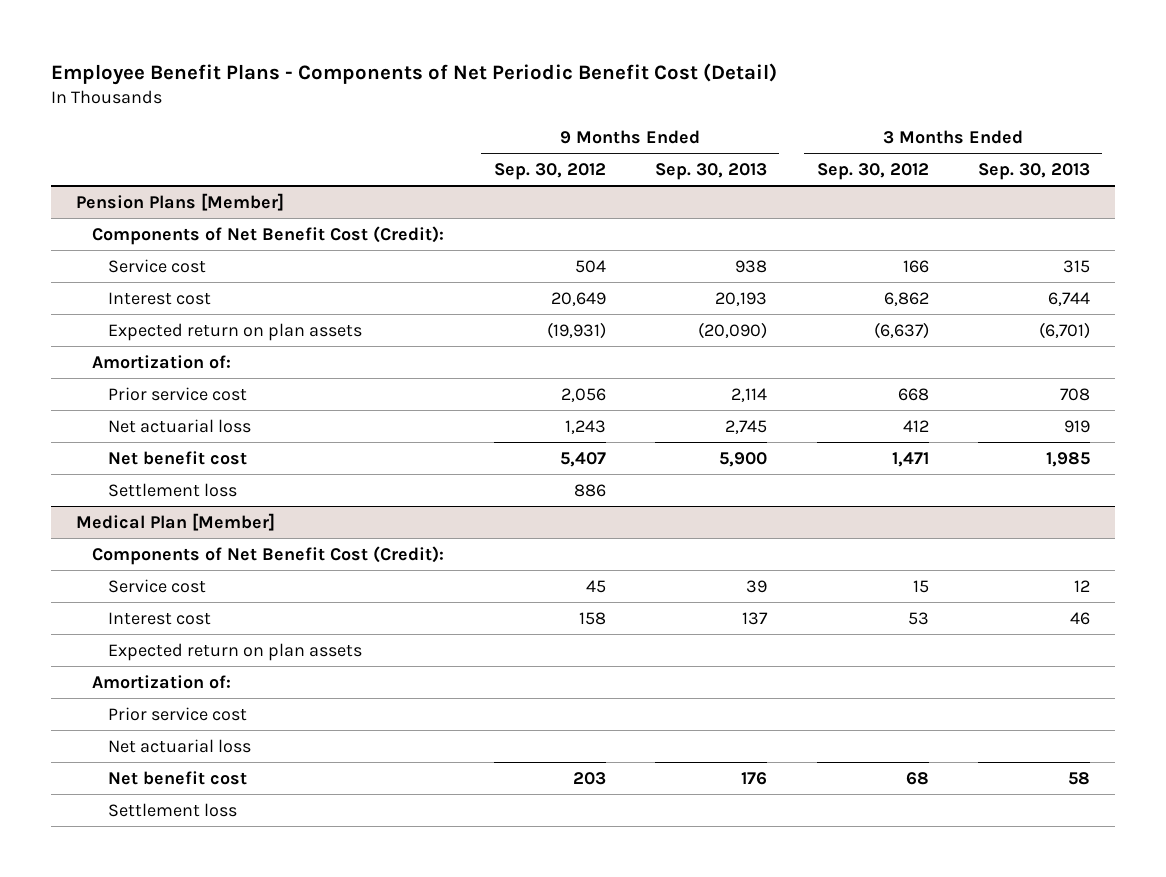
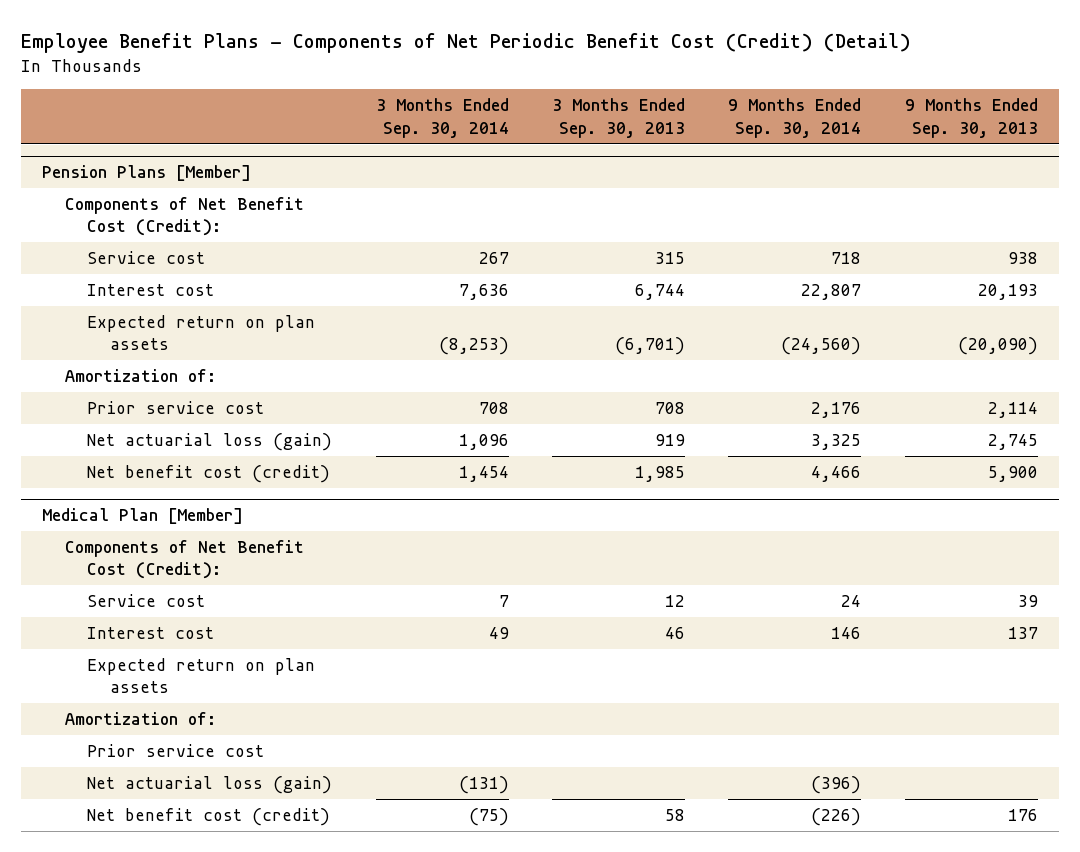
- Employee Benefit Plans - Components of Net Periodic Benefit Cost (Detail)
+ Employee Benefit Plans - Components of Net Periodic Benefit Cost (Credit) (Detail)
- | 9 Months Ended Sep. 30, 2012 | 9 Months Ended Sep. 30, 2013 | 3 Months Ended Sep. 30, 2012 | 3 Months Ended Sep. 30, 2013
+ | 3 Months Ended Sep. 30, 2014 | 3 Months Ended Sep. 30, 2013 | 9 Months Ended Sep. 30, 2014 | 9 Months Ended Sep. 30, 2013
@ Pension Plans [Member]
- Net actuarial loss | 1,243 | 2,745 | 412 | 919
- Net benefit cost | 5,407 | 5,900 | 1,471 | 1,985
- Settlement loss | 886 | | |
+ Net actuarial loss (gain) | 1,096 | 919 | 3,325 | 2,745
+ Net benefit cost (credit) | 1,454 | 1,985 | 4,466 | 5,900
@ Medical Plan [Member]
- Net actuarial loss
- Net benefit cost | 203 | 176 | 68 | 58
- Settlement loss
+ Net actuarial loss (gain) | (131) | | (396) |
+ Net benefit cost (credit) | (75) | 58 | (226) | 176

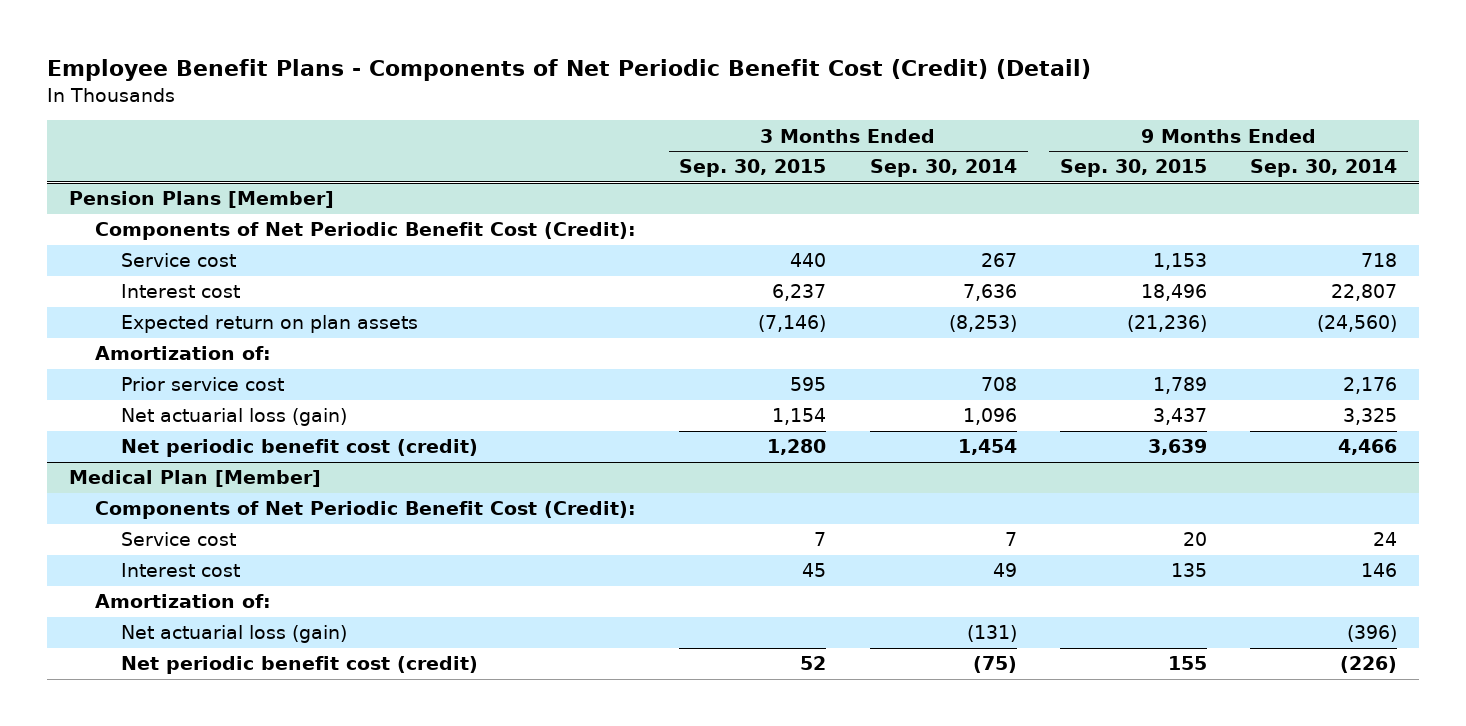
- | 3 Months Ended Sep. 30, 2014 | 3 Months Ended Sep. 30, 2013 | 9 Months Ended Sep. 30, 2014 | 9 Months Ended Sep. 30, 2013
+ | 3 Months Ended Sep. 30, 2015 | 3 Months Ended Sep. 30, 2014 | 9 Months Ended Sep. 30, 2015 | 9 Months Ended Sep. 30, 2014
@ Pension Plans [Member]
- Components of Net Benefit Cost (Credit):
+ Components of Net Periodic Benefit Cost (Credit):
- Net benefit cost (credit) | 1,454 | 1,985 | 4,466 | 5,900
+ Net periodic benefit cost (credit) | 1,280 | 1,454 | 3,639 | 4,466
@ Medical Plan [Member]
- Components of Net Benefit Cost (Credit):
+ Components of Net Periodic Benefit Cost (Credit):
- Expected return on plan assets
- Prior service cost
- Net benefit cost (credit) | (75) | 58 | (226) | 176
+ Net periodic benefit cost (credit) | 52 | (75) | 155 | (226)

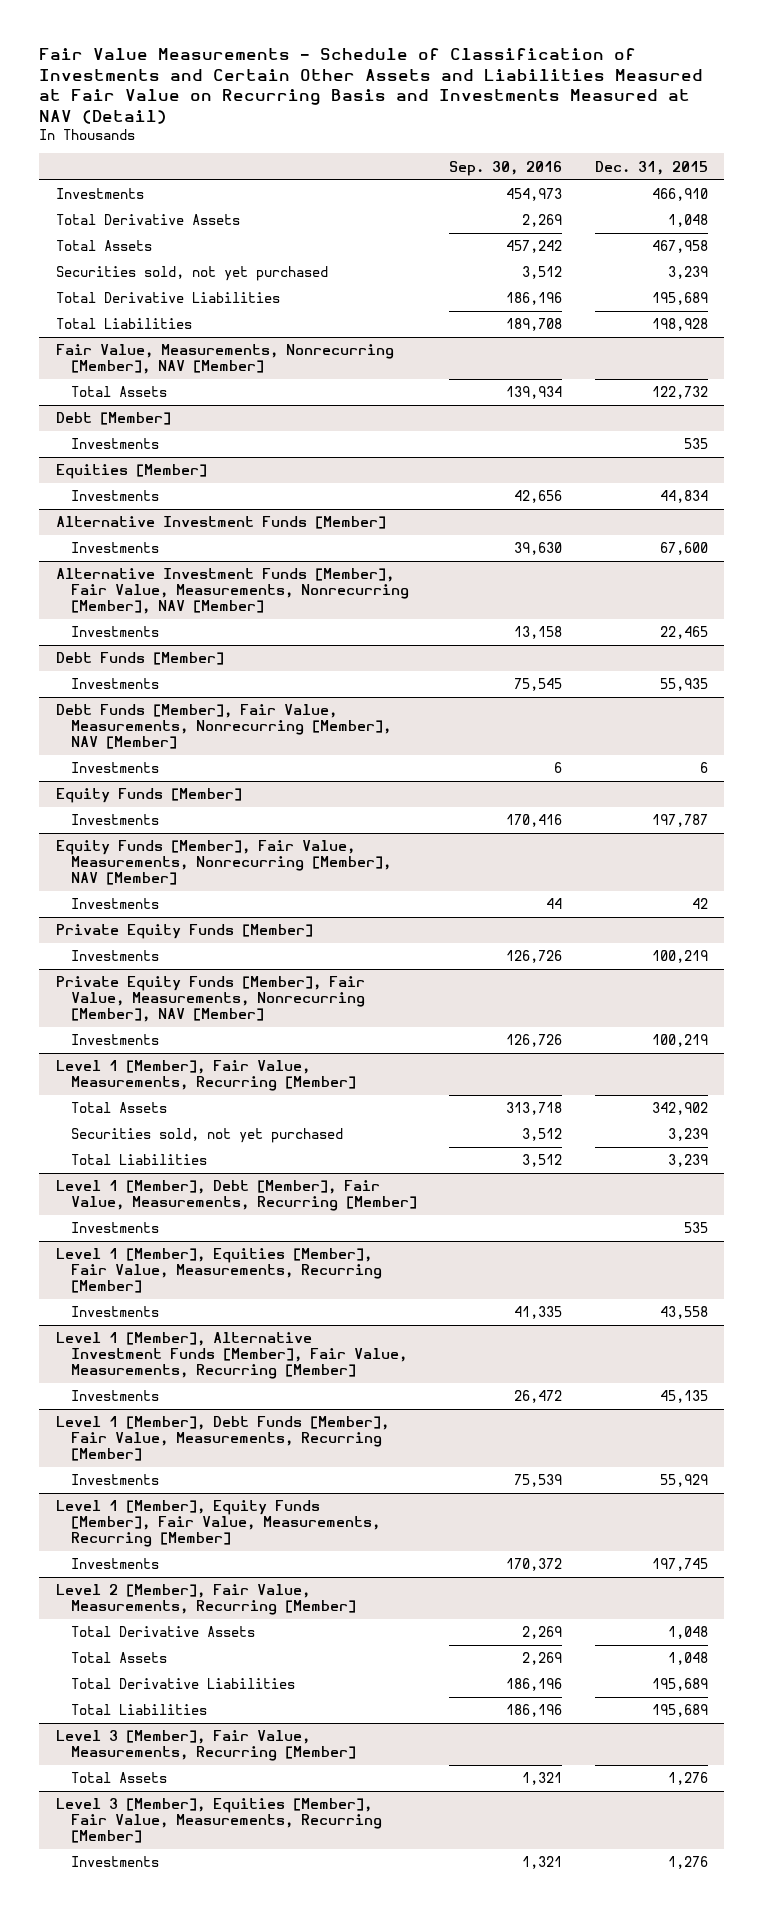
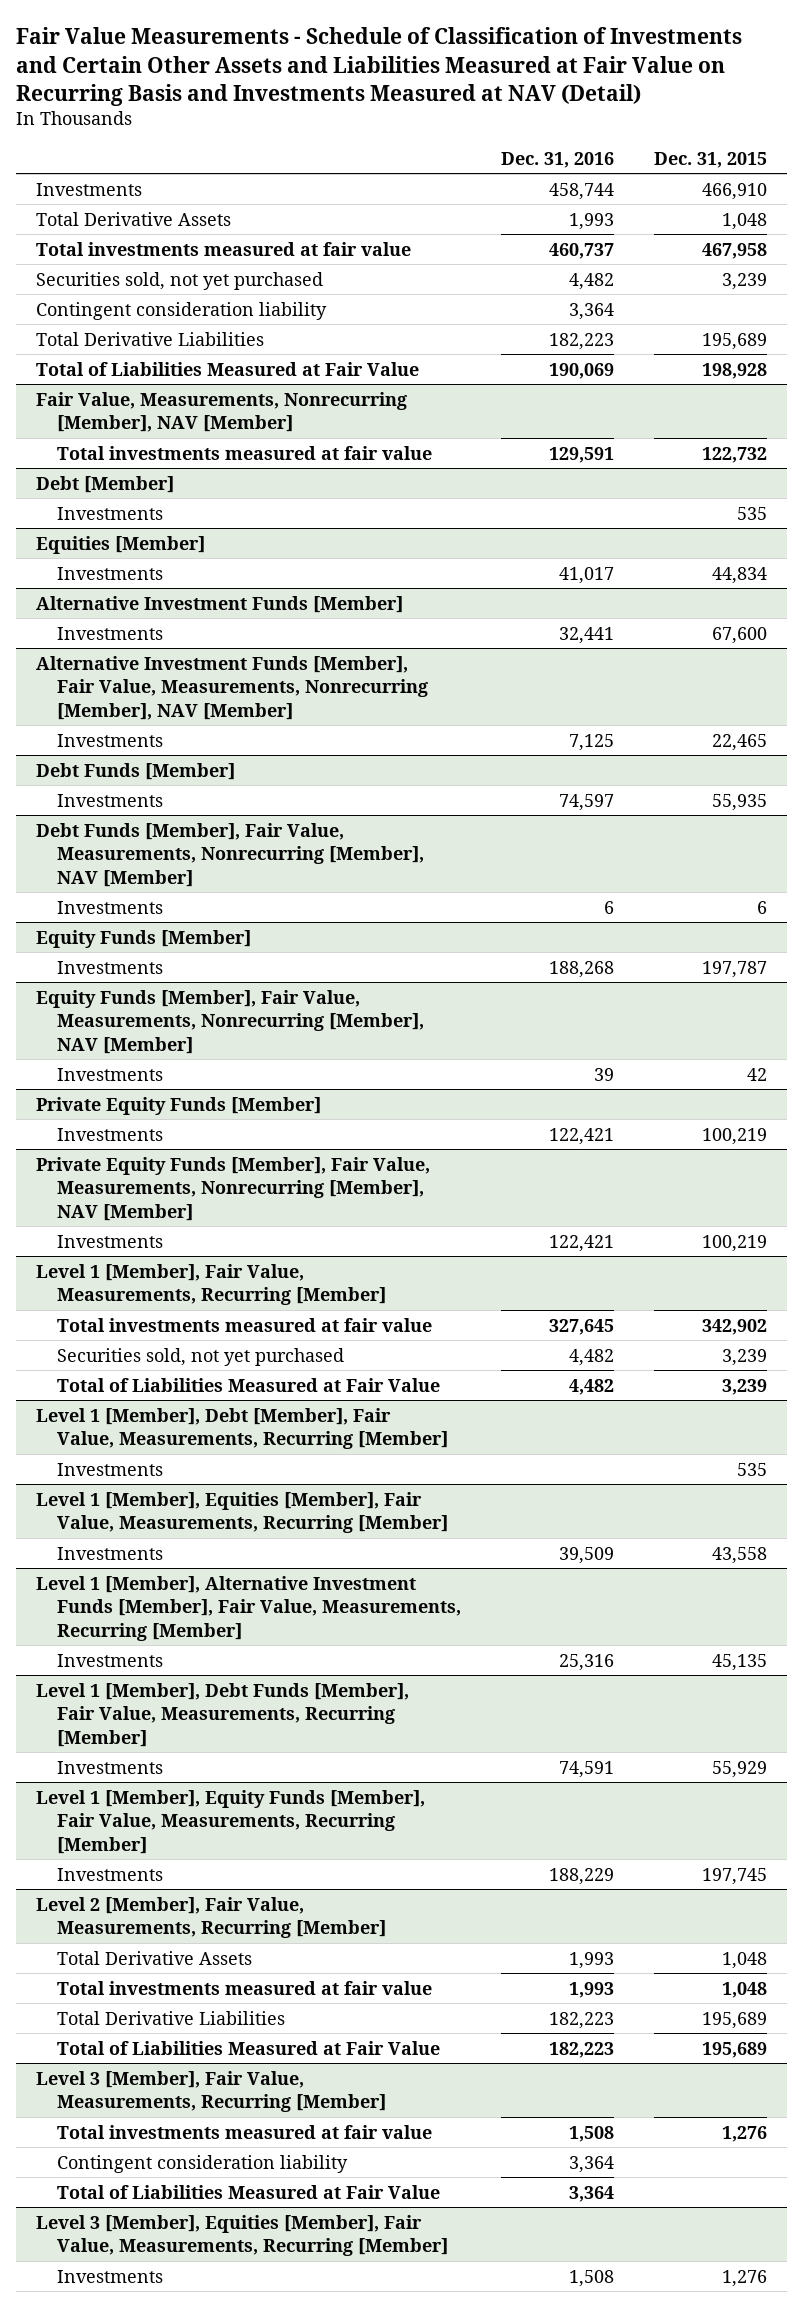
- | Sep. 30, 2016 | Dec. 31, 2015
+ | Dec. 31, 2016 | Dec. 31, 2015
- Total Assets | 457,242 | 467,958
+ Total investments measured at fair value | 460,737 | 467,958
+ Contingent consideration liability | 3,364 |
- Total Liabilities | 189,708 | 198,928
+ Total of Liabilities Measured at Fair Value | 190,069 | 198,928
@ Fair Value, Measurements, Nonrecurring [Member], NAV [Member]
- Total Assets | 139,934 | 122,732
+ Total investments measured at fair value | 129,591 | 122,732
@ Level 1 [Member], Fair Value, Measurements, Recurring [Member]
- Total Assets | 313,718 | 342,902
+ Total investments measured at fair value | 327,645 | 342,902
- Total Liabilities | 3,512 | 3,239
+ Total of Liabilities Measured at Fair Value | 4,482 | 3,239
@ Level 2 [Member], Fair Value, Measurements, Recurring [Member]
- Total Assets | 2,269 | 1,048
+ Total investments measured at fair value | 1,993 | 1,048
- Total Liabilities | 186,196 | 195,689
+ Total of Liabilities Measured at Fair Value | 182,223 | 195,689
@ Level 3 [Member], Fair Value, Measurements, Recurring [Member]
- Total Assets | 1,321 | 1,276
+ Total investments measured at fair value | 1,508 | 1,276
+ Contingent consideration liability | 3,364 |
+ Total of Liabilities Measured at Fair Value | 3,364 |

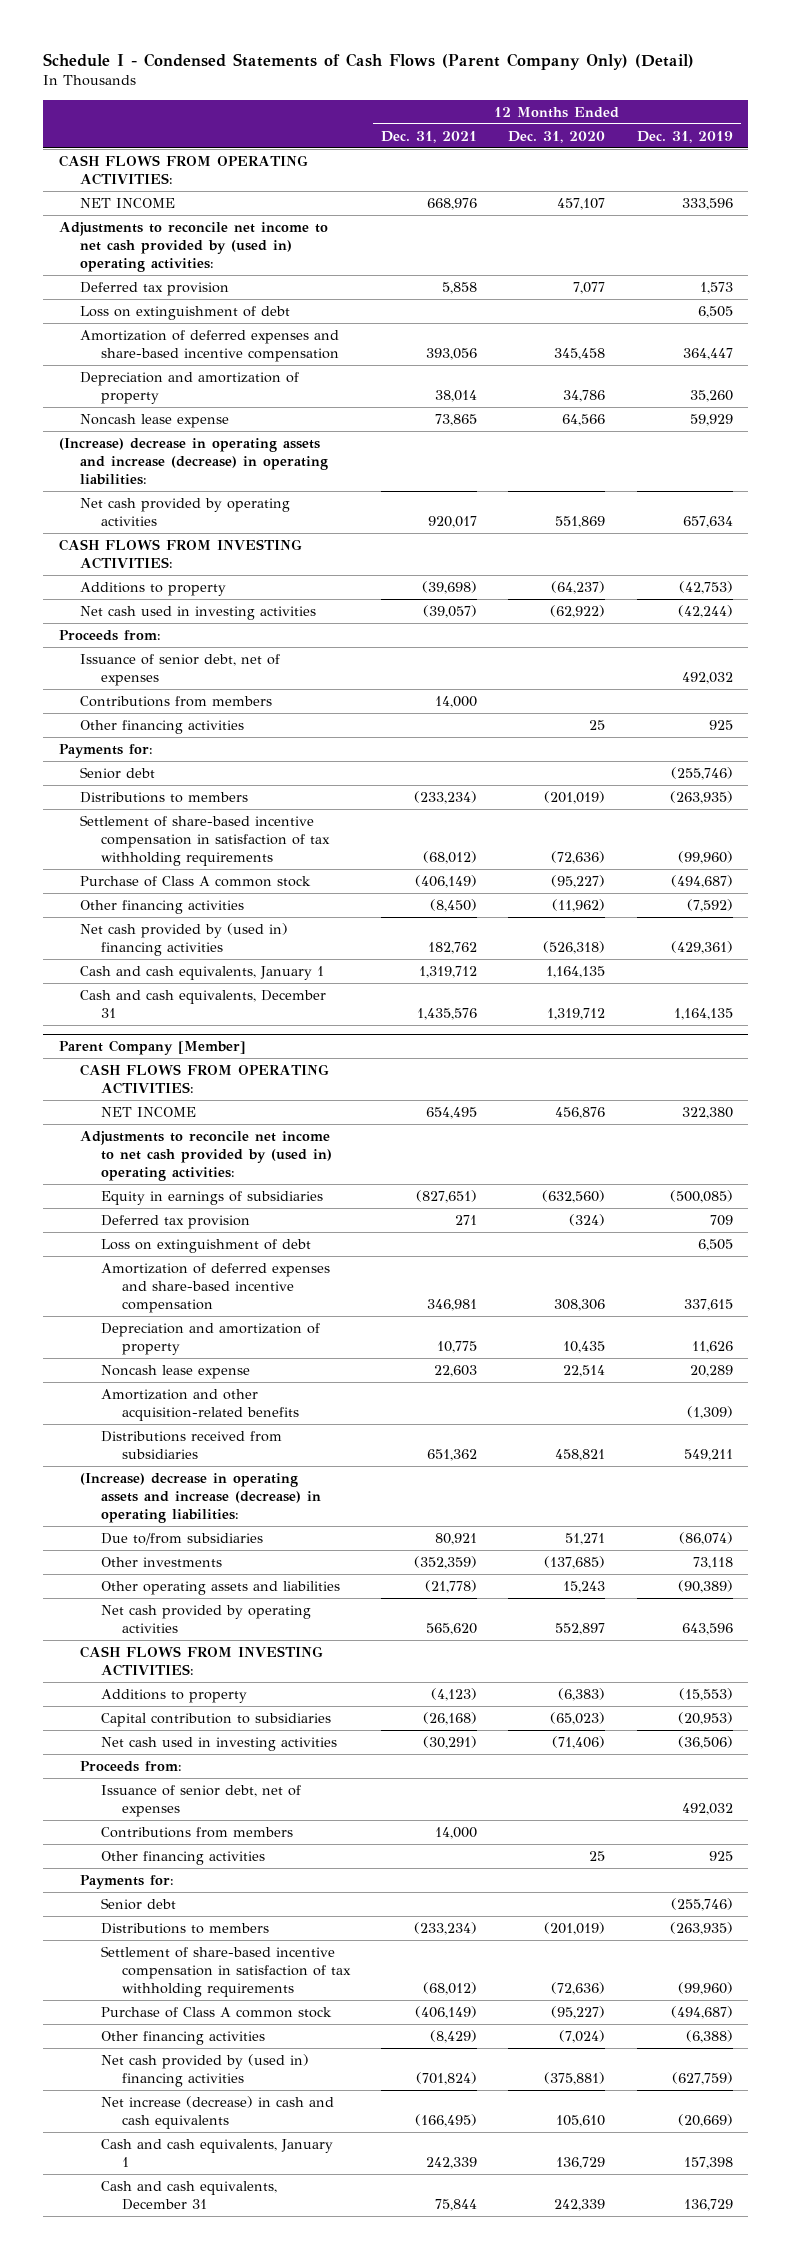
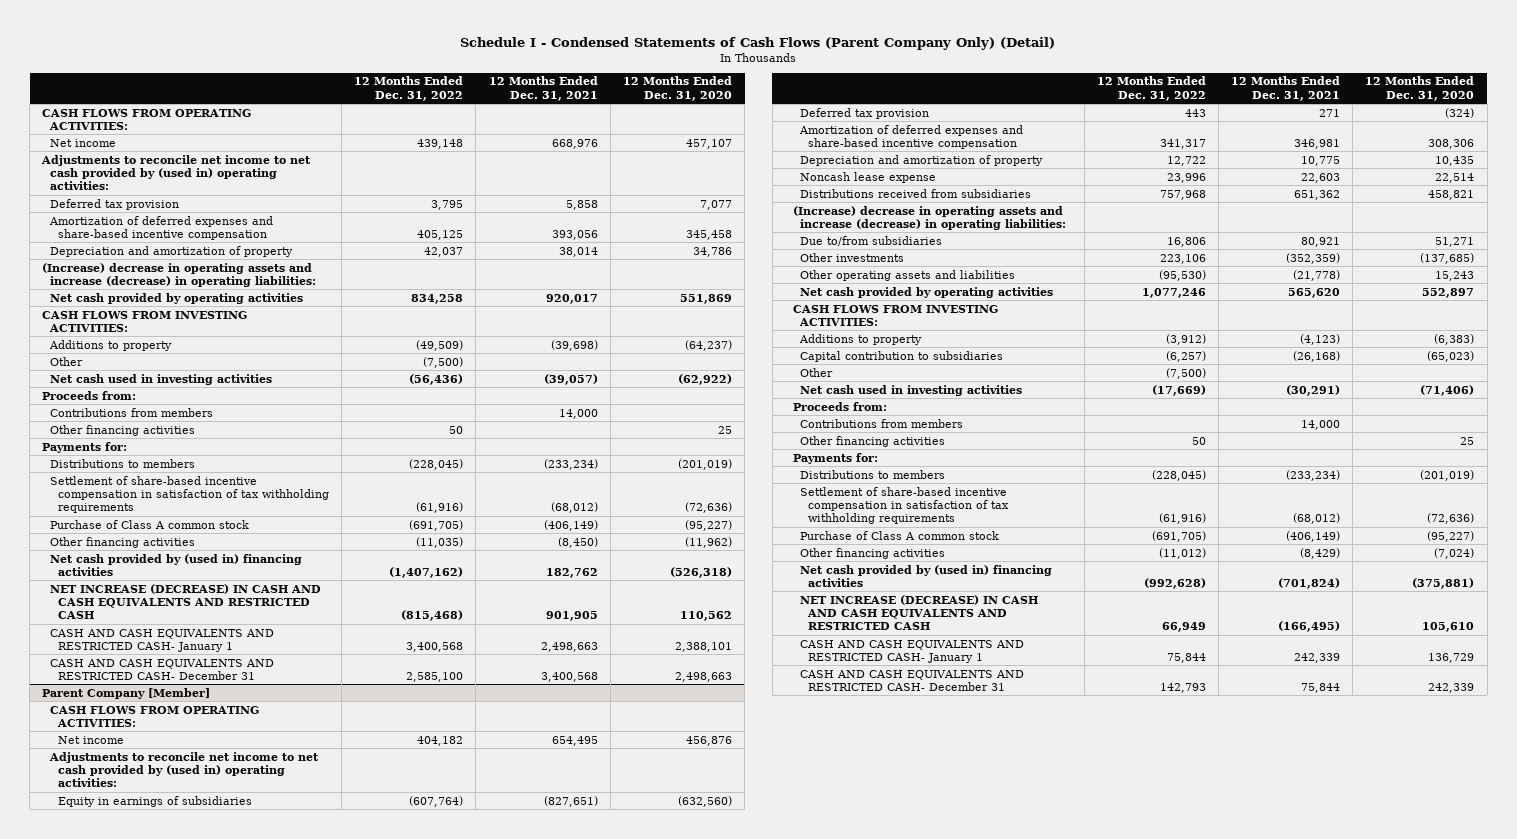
- | 12 Months Ended Dec. 31, 2021 | 12 Months Ended Dec. 31, 2020 | 12 Months Ended Dec. 31, 2019
+ | 12 Months Ended Dec. 31, 2022 | 12 Months Ended Dec. 31, 2021 | 12 Months Ended Dec. 31, 2020
- NET INCOME | 668,976 | 457,107 | 333,596
+ Net income | 439,148 | 668,976 | 457,107
- Loss on extinguishment of debt | | | 6,505
- Noncash lease expense | 73,865 | 64,566 | 59,929
+ Other | (7,500) | |
- Issuance of senior debt, net of expenses | | | 492,032
- Senior debt | | | (255,746)
- Cash and cash equivalents, January 1 | 1,319,712 | 1,164,135 |
- Cash and cash equivalents, December 31 | 1,435,576 | 1,319,712 | 1,164,135
+ NET INCREASE (DECREASE) IN CASH AND CASH EQUIVALENTS AND RESTRICTED CASH | (815,468) | 901,905 | 110,562
+ CASH AND CASH EQUIVALENTS AND RESTRICTED CASH- January 1 | 3,400,568 | 2,498,663 | 2,388,101
+ CASH AND CASH EQUIVALENTS AND RESTRICTED CASH- December 31 | 2,585,100 | 3,400,568 | 2,498,663
@ Parent Company [Member]
- NET INCOME | 654,495 | 456,876 | 322,380
+ Net income | 404,182 | 654,495 | 456,876
- Loss on extinguishment of debt | | | 6,505
- Amortization and other acquisition-related benefits | | | (1,309)
+ Other | (7,500) | |
- Issuance of senior debt, net of expenses | | | 492,032
- Senior debt | | | (255,746)
- Net increase (decrease) in cash and cash equivalents | (166,495) | 105,610 | (20,669)
- Cash and cash equivalents, January 1 | 242,339 | 136,729 | 157,398
- Cash and cash equivalents, December 31 | 75,844 | 242,339 | 136,729
+ NET INCREASE (DECREASE) IN CASH AND CASH EQUIVALENTS AND RESTRICTED CASH | 66,949 | (166,495) | 105,610
+ CASH AND CASH EQUIVALENTS AND RESTRICTED CASH- January 1 | 75,844 | 242,339 | 136,729
+ CASH AND CASH EQUIVALENTS AND RESTRICTED CASH- December 31 | 142,793 | 75,844 | 242,339

